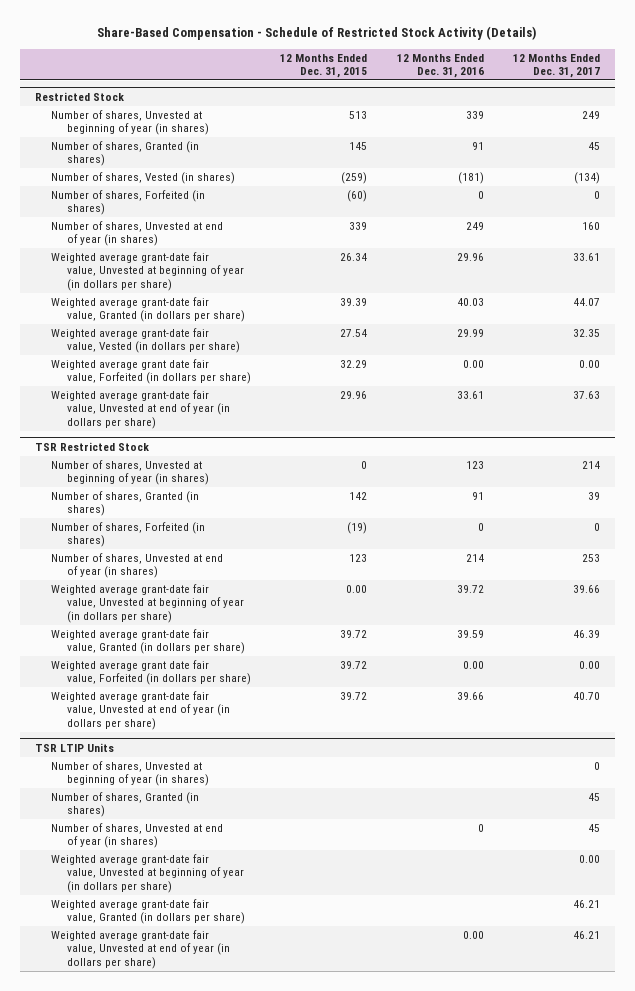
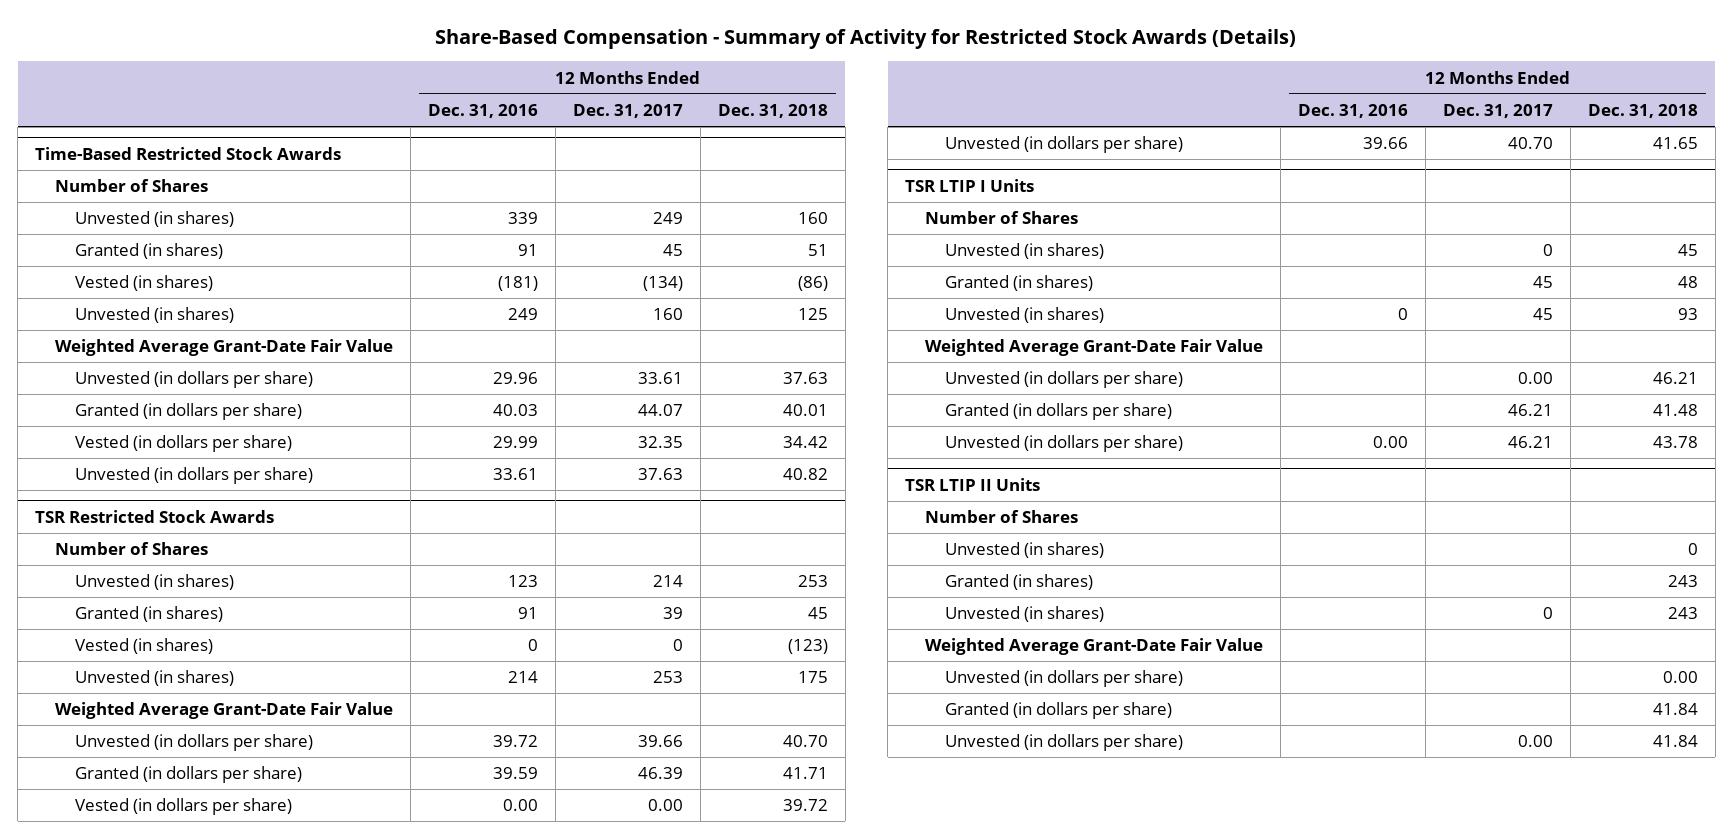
- Share-Based Compensation - Schedule of Restricted Stock Activity (Details)
+ Share-Based Compensation - Summary of Activity for Restricted Stock Awards (Details)
- | 12 Months Ended Dec. 31, 2015 | 12 Months Ended Dec. 31, 2016 | 12 Months Ended Dec. 31, 2017
+ | 12 Months Ended Dec. 31, 2016 | 12 Months Ended Dec. 31, 2017 | 12 Months Ended Dec. 31, 2018
- Restricted Stock
- Number of shares, Unvested at beginning of year (in shares) | 513 | 339 | 249
- Number of shares, Granted (in shares) | 145 | 91 | 45
- Number of shares, Vested (in shares) | (259) | (181) | (134)
- Number of shares, Forfeited (in shares) | (60) | 0 | 0
- Number of shares, Unvested at end of year (in shares) | 339 | 249 | 160
- Weighted average grant-date fair value, Unvested at beginning of year (in dollars per share) | 26.34 | 29.96 | 33.61
- Weighted average grant-date fair value, Granted (in dollars per share) | 39.39 | 40.03 | 44.07
- Weighted average grant-date fair value, Vested (in dollars per share) | 27.54 | 29.99 | 32.35
- Weighted average grant date fair value, Forfeited (in dollars per share) | 32.29 | 0.00 | 0.00
- Weighted average grant-date fair value, Unvested at end of year (in dollars per share) | 29.96 | 33.61 | 37.63
- TSR Restricted Stock
- Number of shares, Unvested at beginning of year (in shares) | 0 | 123 | 214
- Number of shares, Granted (in shares) | 142 | 91 | 39
- Number of shares, Forfeited (in shares) | (19) | 0 | 0
- Number of shares, Unvested at end of year (in shares) | 123 | 214 | 253
- Weighted average grant-date fair value, Unvested at beginning of year (in dollars per share) | 0.00 | 39.72 | 39.66
- Weighted average grant-date fair value, Granted (in dollars per share) | 39.72 | 39.59 | 46.39
- Weighted average grant date fair value, Forfeited (in dollars per share) | 39.72 | 0.00 | 0.00
- Weighted average grant-date fair value, Unvested at end of year (in dollars per share) | 39.72 | 39.66 | 40.70
- TSR LTIP Units
- Number of shares, Unvested at beginning of year (in shares) | | | 0
- Number of shares, Granted (in shares) | | | 45
- Number of shares, Unvested at end of year (in shares) | | 0 | 45
- Weighted average grant-date fair value, Unvested at beginning of year (in dollars per share) | | | 0.00
- Weighted average grant-date fair value, Granted (in dollars per share) | | | 46.21
- Weighted average grant-date fair value, Unvested at end of year (in dollars per share) | | 0.00 | 46.21
+ Time-Based Restricted Stock Awards
+ Number of Shares
+ Unvested (in shares) | 339 | 249 | 160
+ Granted (in shares) | 91 | 45 | 51
+ Vested (in shares) | (181) | (134) | (86)
+ Unvested (in shares) | 249 | 160 | 125
+ Weighted Average Grant-Date Fair Value
+ Unvested (in dollars per share) | 29.96 | 33.61 | 37.63
+ Granted (in dollars per share) | 40.03 | 44.07 | 40.01
+ Vested (in dollars per share) | 29.99 | 32.35 | 34.42
+ Unvested (in dollars per share) | 33.61 | 37.63 | 40.82
+ TSR Restricted Stock Awards
+ Number of Shares
+ Unvested (in shares) | 123 | 214 | 253
+ Granted (in shares) | 91 | 39 | 45
+ Vested (in shares) | 0 | 0 | (123)
+ Unvested (in shares) | 214 | 253 | 175
+ Weighted Average Grant-Date Fair Value
+ Unvested (in dollars per share) | 39.72 | 39.66 | 40.70
+ Granted (in dollars per share) | 39.59 | 46.39 | 41.71
+ Vested (in dollars per share) | 0.00 | 0.00 | 39.72
+ Unvested (in dollars per share) | 39.66 | 40.70 | 41.65
+ TSR LTIP I Units
+ Number of Shares
+ Unvested (in shares) | | 0 | 45
+ Granted (in shares) | | 45 | 48
+ Unvested (in shares) | 0 | 45 | 93
+ Weighted Average Grant-Date Fair Value
+ Unvested (in dollars per share) | | 0.00 | 46.21
+ Granted (in dollars per share) | | 46.21 | 41.48
+ Unvested (in dollars per share) | 0.00 | 46.21 | 43.78
+ TSR LTIP II Units
+ Number of Shares
+ Unvested (in shares) | | | 0
+ Granted (in shares) | | | 243
+ Unvested (in shares) | | 0 | 243
+ Weighted Average Grant-Date Fair Value
+ Unvested (in dollars per share) | | | 0.00
+ Granted (in dollars per share) | | | 41.84
+ Unvested (in dollars per share) | | 0.00 | 41.84

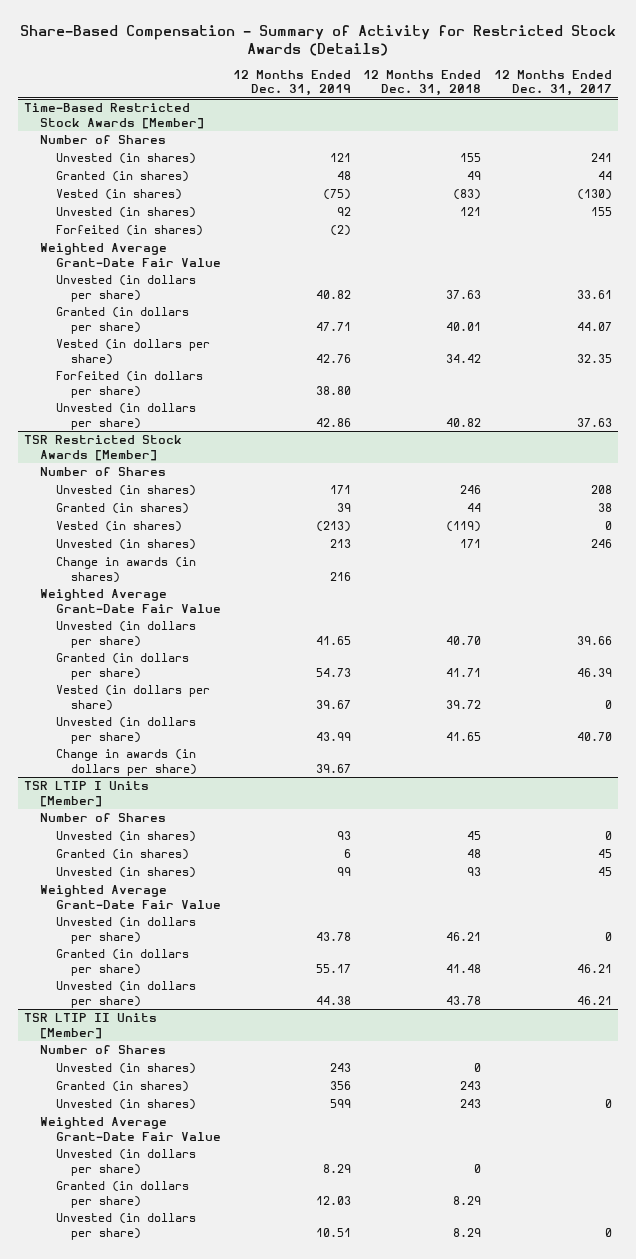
- | 12 Months Ended Dec. 31, 2016 | 12 Months Ended Dec. 31, 2017 | 12 Months Ended Dec. 31, 2018
+ | 12 Months Ended Dec. 31, 2019 | 12 Months Ended Dec. 31, 2018 | 12 Months Ended Dec. 31, 2017
- Time-Based Restricted Stock Awards
+ Time-Based Restricted Stock Awards [Member]
- Unvested (in shares) | 339 | 249 | 160
- Granted (in shares) | 91 | 45 | 51
- Vested (in shares) | (181) | (134) | (86)
- Unvested (in shares) | 249 | 160 | 125
+ Unvested (in shares) | 121 | 155 | 241
+ Granted (in shares) | 48 | 49 | 44
+ Vested (in shares) | (75) | (83) | (130)
+ Unvested (in shares) | 92 | 121 | 155
+ Forfeited (in shares) | (2) | |
+ Forfeited (in dollars per share) | 38.80 | |
- TSR Restricted Stock Awards
+ TSR Restricted Stock Awards [Member]
- Unvested (in shares) | 123 | 214 | 253
- Granted (in shares) | 91 | 39 | 45
- Vested (in shares) | 0 | 0 | (123)
- Unvested (in shares) | 214 | 253 | 175
+ Unvested (in shares) | 171 | 246 | 208
+ Granted (in shares) | 39 | 44 | 38
+ Vested (in shares) | (213) | (119) | 0
+ Unvested (in shares) | 213 | 171 | 246
+ Change in awards (in shares) | 216 | |
- Vested (in dollars per share) | 0.00 | 0.00 | 39.72
+ Vested (in dollars per share) | 39.67 | 39.72 | 0
- TSR LTIP I Units
+ Change in awards (in dollars per share) | 39.67 | |
+ TSR LTIP I Units [Member]
- Unvested (in dollars per share) | | 0.00 | 46.21
+ Unvested (in dollars per share) | 43.78 | 46.21 | 0
- TSR LTIP II Units
+ TSR LTIP II Units [Member]
- Unvested (in dollars per share) | | | 0.00
- Granted (in dollars per share) | | | 41.84
- Unvested (in dollars per share) | | 0.00 | 41.84
+ Unvested (in dollars per share) | 8.29 | 0 |
+ Granted (in dollars per share) | 12.03 | 8.29 |
+ Unvested (in dollars per share) | 10.51 | 8.29 | 0

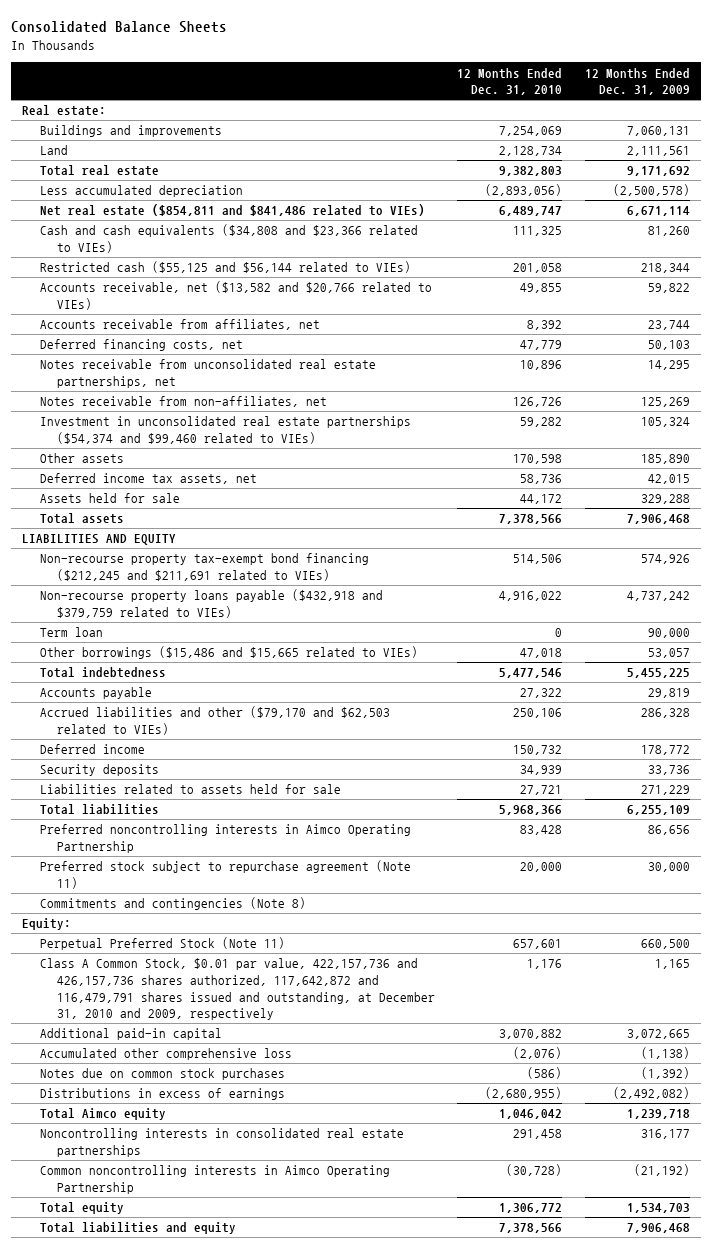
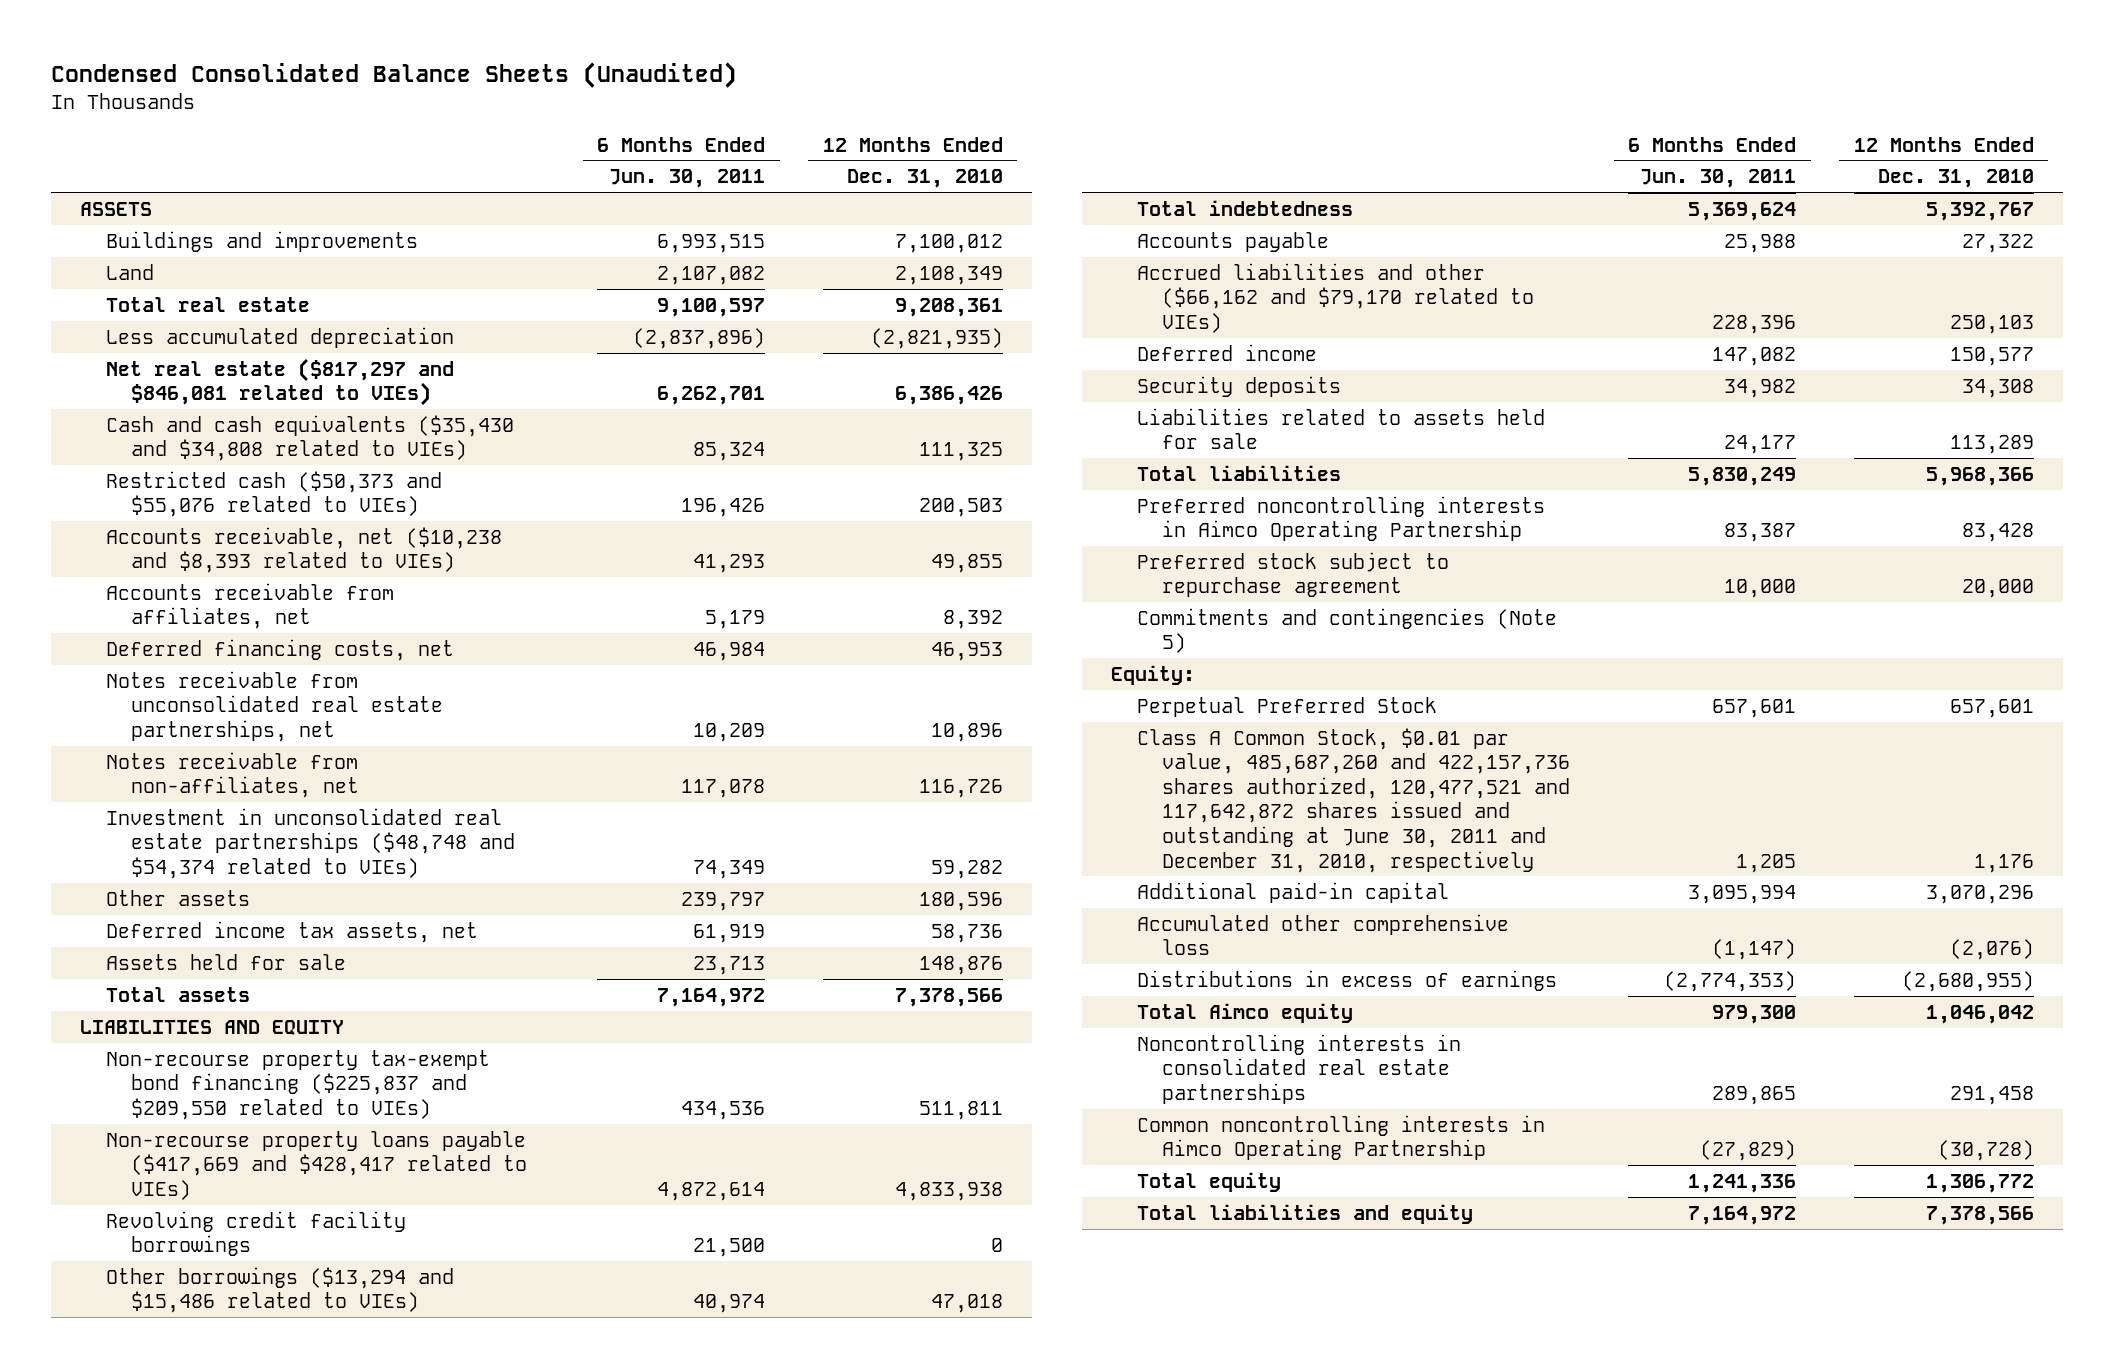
- Consolidated Balance Sheets
+ Condensed Consolidated Balance Sheets (Unaudited)
- | 12 Months Ended Dec. 31, 2010 | 12 Months Ended Dec. 31, 2009
+ | 6 Months Ended Jun. 30, 2011 | 12 Months Ended Dec. 31, 2010
- Real estate:
- Buildings and improvements | 7,254,069 | 7,060,131
- Land | 2,128,734 | 2,111,561
- Total real estate | 9,382,803 | 9,171,692
- Less accumulated depreciation | (2,893,056) | (2,500,578)
- Net real estate ($854,811 and $841,486 related to VIEs) | 6,489,747 | 6,671,114
- Cash and cash equivalents ($34,808 and $23,366 related to VIEs) | 111,325 | 81,260
- Restricted cash ($55,125 and $56,144 related to VIEs) | 201,058 | 218,344
- Accounts receivable, net ($13,582 and $20,766 related to VIEs) | 49,855 | 59,822
+ ASSETS
+ Buildings and improvements | 6,993,515 | 7,100,012
+ Land | 2,107,082 | 2,108,349
+ Total real estate | 9,100,597 | 9,208,361
+ Less accumulated depreciation | (2,837,896) | (2,821,935)
+ Net real estate ($817,297 and $846,081 related to VIEs) | 6,262,701 | 6,386,426
+ Cash and cash equivalents ($35,430 and $34,808 related to VIEs) | 85,324 | 111,325
+ Restricted cash ($50,373 and $55,076 related to VIEs) | 196,426 | 200,503
+ Accounts receivable, net ($10,238 and $8,393 related to VIEs) | 41,293 | 49,855
- Deferred financing costs, net | 47,779 | 50,103
+ Deferred financing costs, net | 46,984 | 46,953
- Notes receivable from non-affiliates, net | 126,726 | 125,269
- Investment in unconsolidated real estate partnerships ($54,374 and $99,460 related to VIEs) | 59,282 | 105,324
- Other assets | 170,598 | 185,890
+ Notes receivable from non-affiliates, net | 117,078 | 116,726
+ Investment in unconsolidated real estate partnerships ($48,748 and $54,374 related to VIEs) | 74,349 | 59,282
+ Other assets | 239,797 | 180,596
- Assets held for sale | 44,172 | 329,288
+ Assets held for sale | 23,713 | 148,876
- Non-recourse property tax-exempt bond financing ($212,245 and $211,691 related to VIEs) | 514,506 | 574,926
- Non-recourse property loans payable ($432,918 and $379,759 related to VIEs) | 4,916,022 | 4,737,242
- Term loan | 0 | 90,000
- Other borrowings ($15,486 and $15,665 related to VIEs) | 47,018 | 53,057
- Total indebtedness | 5,477,546 | 5,455,225
+ Non-recourse property tax-exempt bond financing ($225,837 and $209,550 related to VIEs) | 434,536 | 511,811
+ Non-recourse property loans payable ($417,669 and $428,417 related to VIEs) | 4,872,614 | 4,833,938
+ Revolving credit facility borrowings | 21,500 | 0
+ Other borrowings ($13,294 and $15,486 related to VIEs) | 40,974 | 47,018
+ Total indebtedness | 5,369,624 | 5,392,767
- Accrued liabilities and other ($79,170 and $62,503 related to VIEs) | 250,106 | 286,328
- Deferred income | 150,732 | 178,772
- Security deposits | 34,939 | 33,736
- Liabilities related to assets held for sale | 27,721 | 271,229
+ Accrued liabilities and other ($66,162 and $79,170 related to VIEs) | 228,396 | 250,103
+ Deferred income | 147,082 | 150,577
+ Security deposits | 34,982 | 34,308
+ Liabilities related to assets held for sale | 24,177 | 113,289
- Preferred stock subject to repurchase agreement (Note 11) | 20,000 | 30,000
- Commitments and contingencies (Note 8)
+ Preferred stock subject to repurchase agreement | 10,000 | 20,000
+ Commitments and contingencies (Note 5)
- Perpetual Preferred Stock (Note 11) | 657,601 | 660,500
- Class A Common Stock, $0.01 par value, 422,157,736 and 426,157,736 shares authorized, 117,642,872 and 116,479,791 shares issued and outstanding, at December 31, 2010 and 2009, respectively | 1,176 | 1,165
- Additional paid-in capital | 3,070,882 | 3,072,665
+ Perpetual Preferred Stock | 657,601 | 657,601
+ Class A Common Stock, $0.01 par value, 485,687,260 and 422,157,736 shares authorized, 120,477,521 and 117,642,872 shares issued and outstanding at June 30, 2011 and December 31, 2010, respectively | 1,205 | 1,176
+ Additional paid-in capital | 3,095,994 | 3,070,296
- Notes due on common stock purchases | (586) | (1,392)

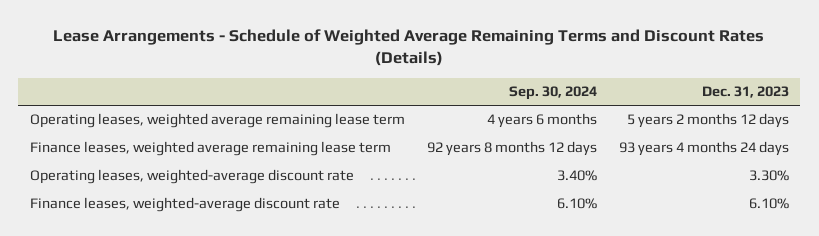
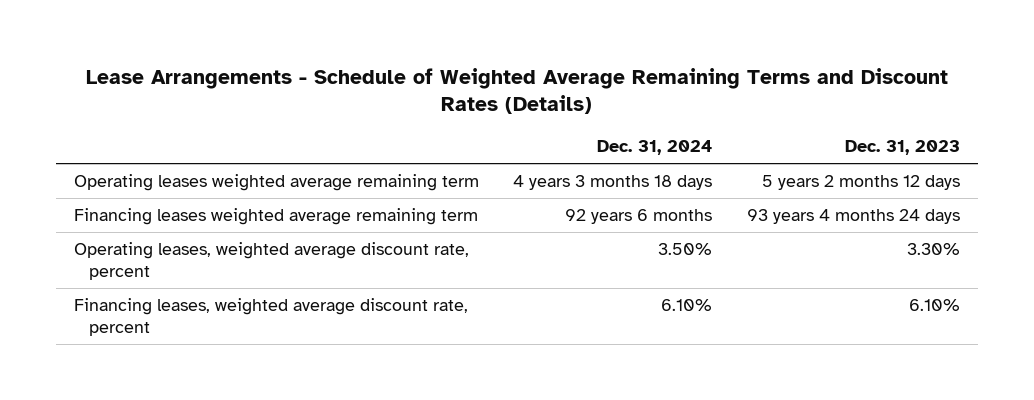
- | Sep. 30, 2024 | Dec. 31, 2023
+ | Dec. 31, 2024 | Dec. 31, 2023
- Operating leases, weighted average remaining lease term | 4 years 6 months | 5 years 2 months 12 days
- Finance leases, weighted average remaining lease term | 92 years 8 months 12 days | 93 years 4 months 24 days
- Operating leases, weighted-average discount rate | 3.40% | 3.30%
- Finance leases, weighted-average discount rate | 6.10% | 6.10%
+ Operating leases weighted average remaining term | 4 years 3 months 18 days | 5 years 2 months 12 days
+ Financing leases weighted average remaining term | 92 years 6 months | 93 years 4 months 24 days
+ Operating leases, weighted average discount rate, percent | 3.50% | 3.30%
+ Financing leases, weighted average discount rate, percent | 6.10% | 6.10%

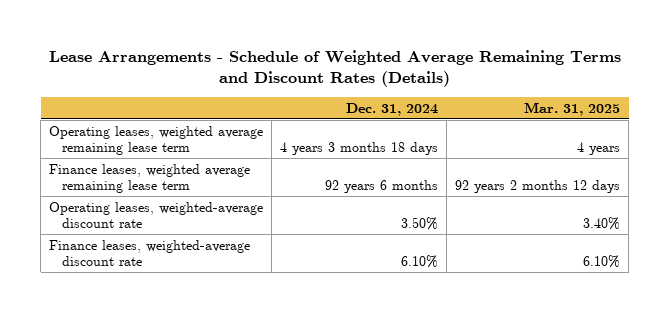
- | Dec. 31, 2024 | Dec. 31, 2023
+ | Dec. 31, 2024 | Mar. 31, 2025
- Operating leases weighted average remaining term | 4 years 3 months 18 days | 5 years 2 months 12 days
- Financing leases weighted average remaining term | 92 years 6 months | 93 years 4 months 24 days
- Operating leases, weighted average discount rate, percent | 3.50% | 3.30%
- Financing leases, weighted average discount rate, percent | 6.10% | 6.10%
+ Operating leases, weighted average remaining lease term | 4 years 3 months 18 days | 4 years
+ Finance leases, weighted average remaining lease term | 92 years 6 months | 92 years 2 months 12 days
+ Operating leases, weighted-average discount rate | 3.50% | 3.40%
+ Finance leases, weighted-average discount rate | 6.10% | 6.10%

